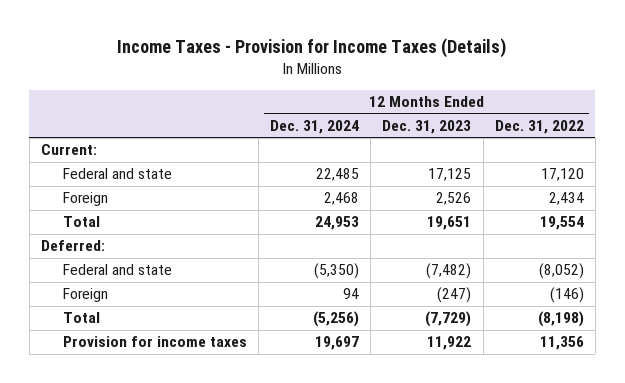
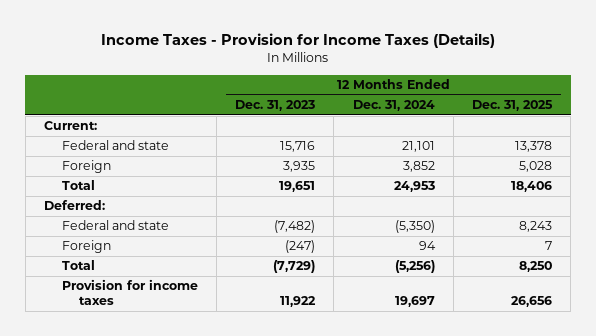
- | 12 Months Ended Dec. 31, 2024 | 12 Months Ended Dec. 31, 2023 | 12 Months Ended Dec. 31, 2022
+ | 12 Months Ended Dec. 31, 2023 | 12 Months Ended Dec. 31, 2024 | 12 Months Ended Dec. 31, 2025
- Federal and state | 22,485 | 17,125 | 17,120
- Foreign | 2,468 | 2,526 | 2,434
+ Federal and state | 15,716 | 21,101 | 13,378
+ Foreign | 3,935 | 3,852 | 5,028

